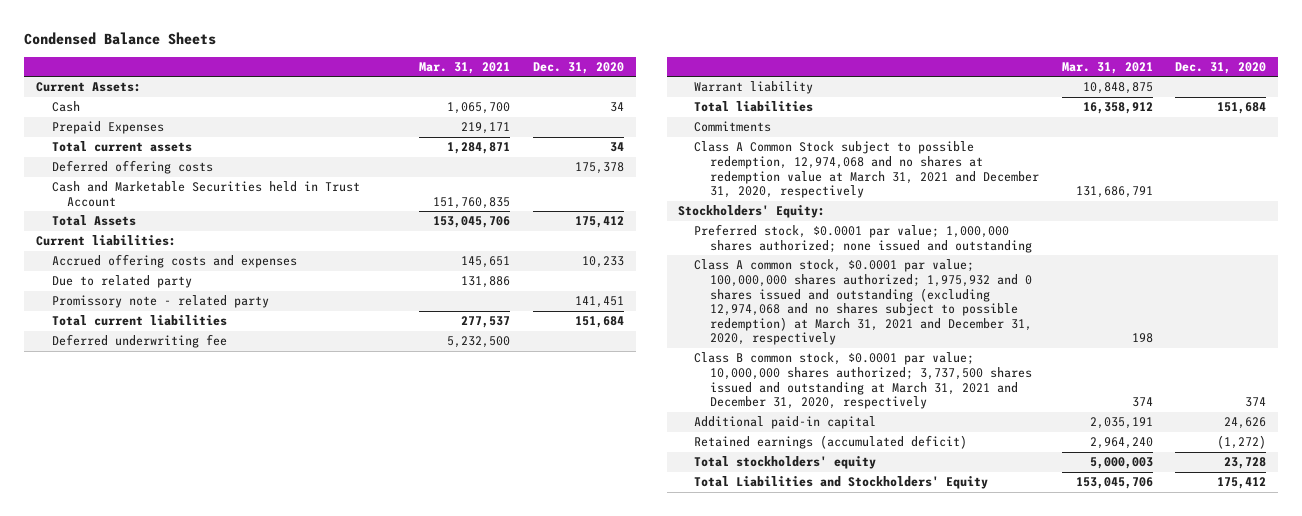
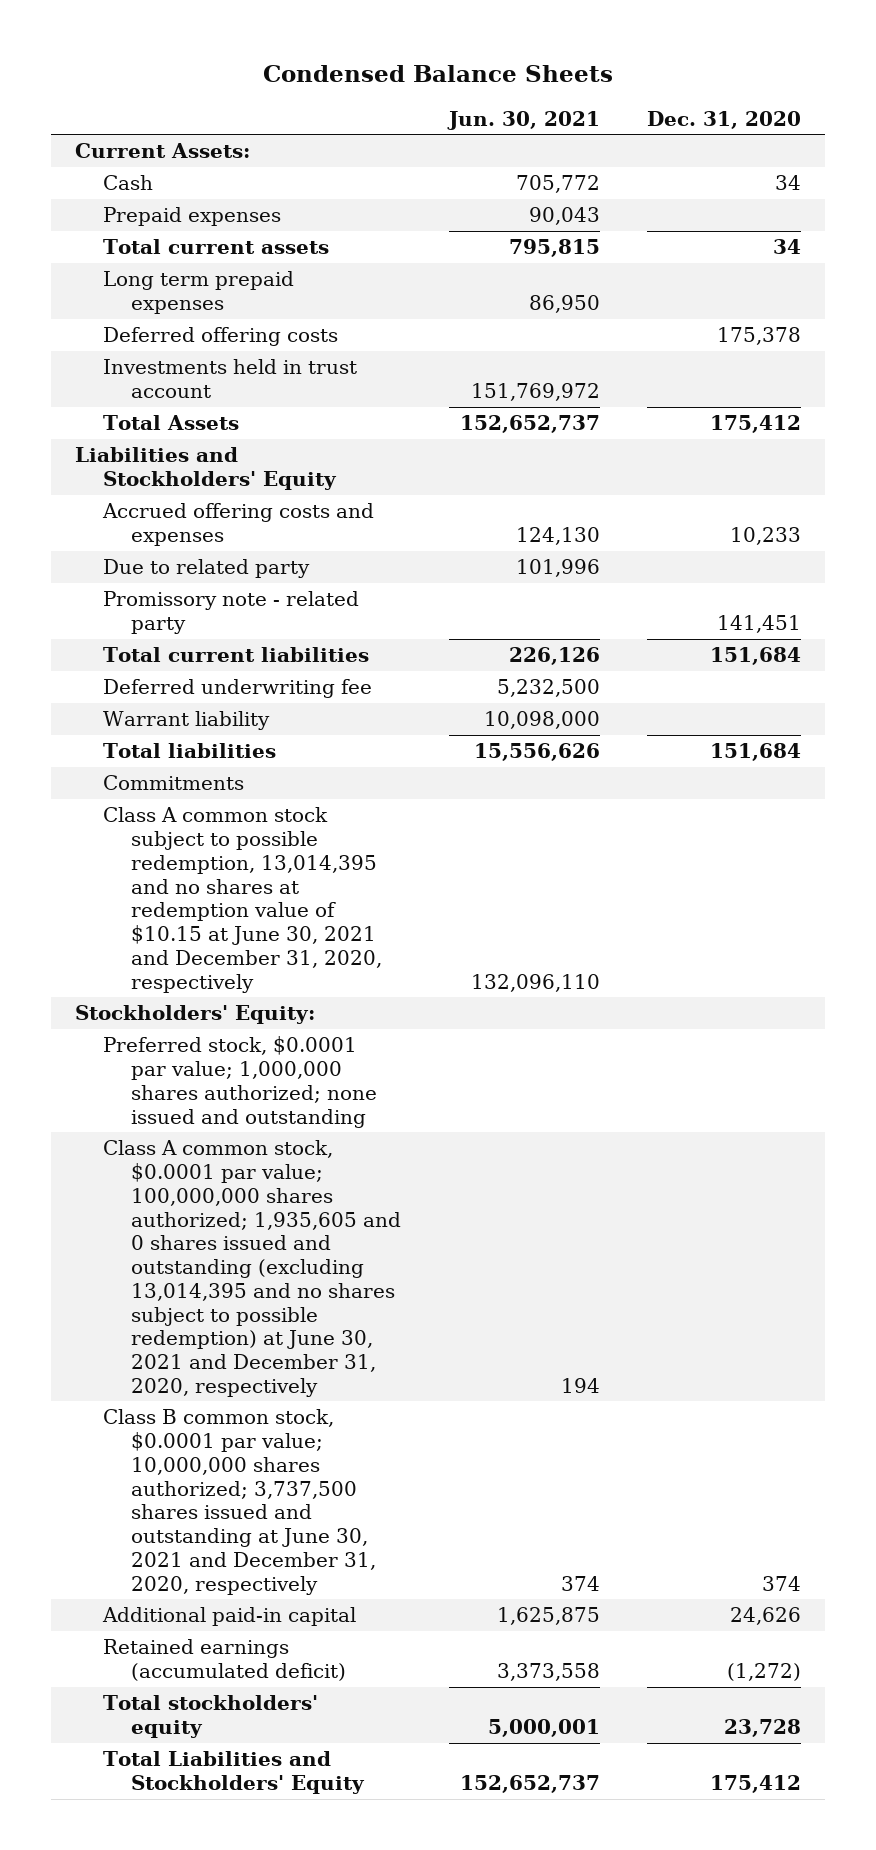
- | Mar. 31, 2021 | Dec. 31, 2020
+ | Jun. 30, 2021 | Dec. 31, 2020
- Prepaid Expenses | 219,171 |
+ Prepaid expenses | 90,043 |
+ Long term prepaid expenses | 86,950 |
- Cash and Marketable Securities held in Trust Account | 151,760,835 |
+ Investments held in trust account | 151,769,972 |
- Current liabilities:
+ Liabilities and Stockholders' Equity
- Class A Common Stock subject to possible redemption, 12,974,068 and no shares at redemption value at March 31, 2021 and December 31, 2020, respectively | 131,686,791 |
+ Class A common stock subject to possible redemption, 13,014,395 and no shares at redemption value of $10.15 at June 30, 2021 and December 31, 2020, respectively | 132,096,110 |
- Class A common stock, $0.0001 par value; 100,000,000 shares authorized; 1,975,932 and 0 shares issued and outstanding (excluding 12,974,068 and no shares subject to possible redemption) at March 31, 2021 and December 31, 2020, respectively | 198 |
- Class B common stock, $0.0001 par value; 10,000,000 shares authorized; 3,737,500 shares issued and outstanding at March 31, 2021 and December 31, 2020, respectively | 374 | 374
+ Class A common stock, $0.0001 par value; 100,000,000 shares authorized; 1,935,605 and 0 shares issued and outstanding (excluding 13,014,395 and no shares subject to possible redemption) at June 30, 2021 and December 31, 2020, respectively | 194 |
+ Class B common stock, $0.0001 par value; 10,000,000 shares authorized; 3,737,500 shares issued and outstanding at June 30, 2021 and December 31, 2020, respectively | 374 | 374

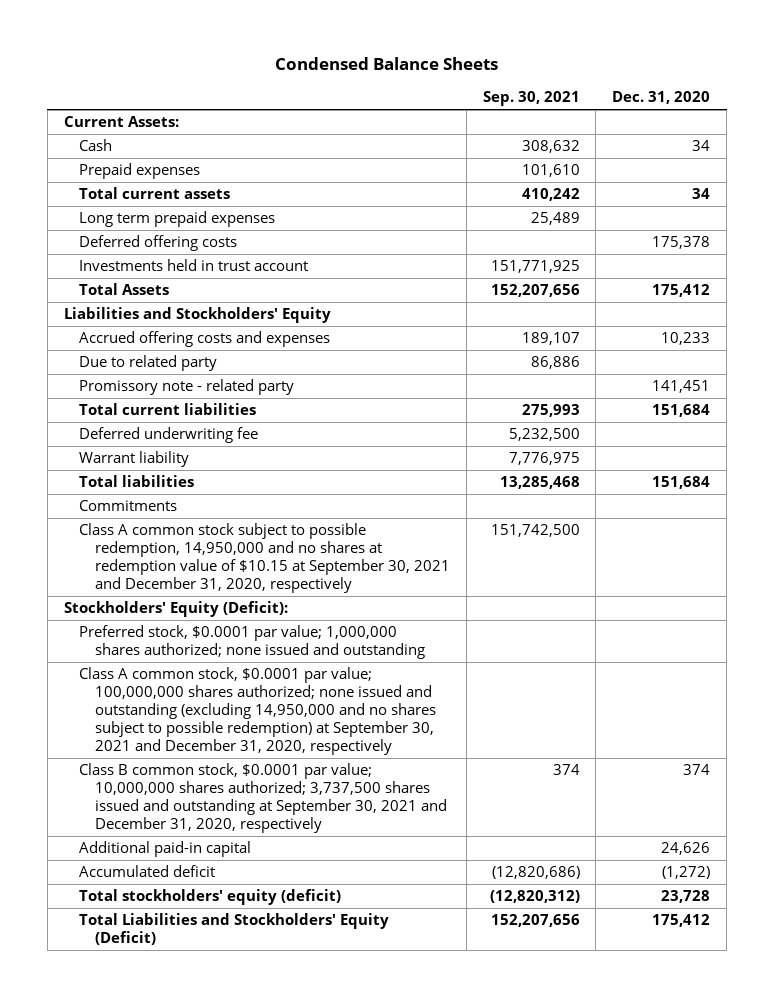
- | Jun. 30, 2021 | Dec. 31, 2020
+ | Sep. 30, 2021 | Dec. 31, 2020
- Class A common stock subject to possible redemption, 13,014,395 and no shares at redemption value of $10.15 at June 30, 2021 and December 31, 2020, respectively | 132,096,110 |
- Stockholders' Equity:
+ Class A common stock subject to possible redemption, 14,950,000 and no shares at redemption value of $10.15 at September 30, 2021 and December 31, 2020, respectively | 151,742,500 |
+ Stockholders' Equity (Deficit):
- Class A common stock, $0.0001 par value; 100,000,000 shares authorized; 1,935,605 and 0 shares issued and outstanding (excluding 13,014,395 and no shares subject to possible redemption) at June 30, 2021 and December 31, 2020, respectively | 194 |
- Class B common stock, $0.0001 par value; 10,000,000 shares authorized; 3,737,500 shares issued and outstanding at June 30, 2021 and December 31, 2020, respectively | 374 | 374
+ Class A common stock, $0.0001 par value; 100,000,000 shares authorized; none issued and outstanding (excluding 14,950,000 and no shares subject to possible redemption) at September 30, 2021 and December 31, 2020, respectively
+ Class B common stock, $0.0001 par value; 10,000,000 shares authorized; 3,737,500 shares issued and outstanding at September 30, 2021 and December 31, 2020, respectively | 374 | 374
- Retained earnings (accumulated deficit) | 3,373,558 | (1,272)
- Total stockholders' equity | 5,000,001 | 23,728
- Total Liabilities and Stockholders' Equity | 152,652,737 | 175,412
+ Accumulated deficit | (12,820,686) | (1,272)
+ Total stockholders' equity (deficit) | (12,820,312) | 23,728
+ Total Liabilities and Stockholders' Equity (Deficit) | 152,207,656 | 175,412

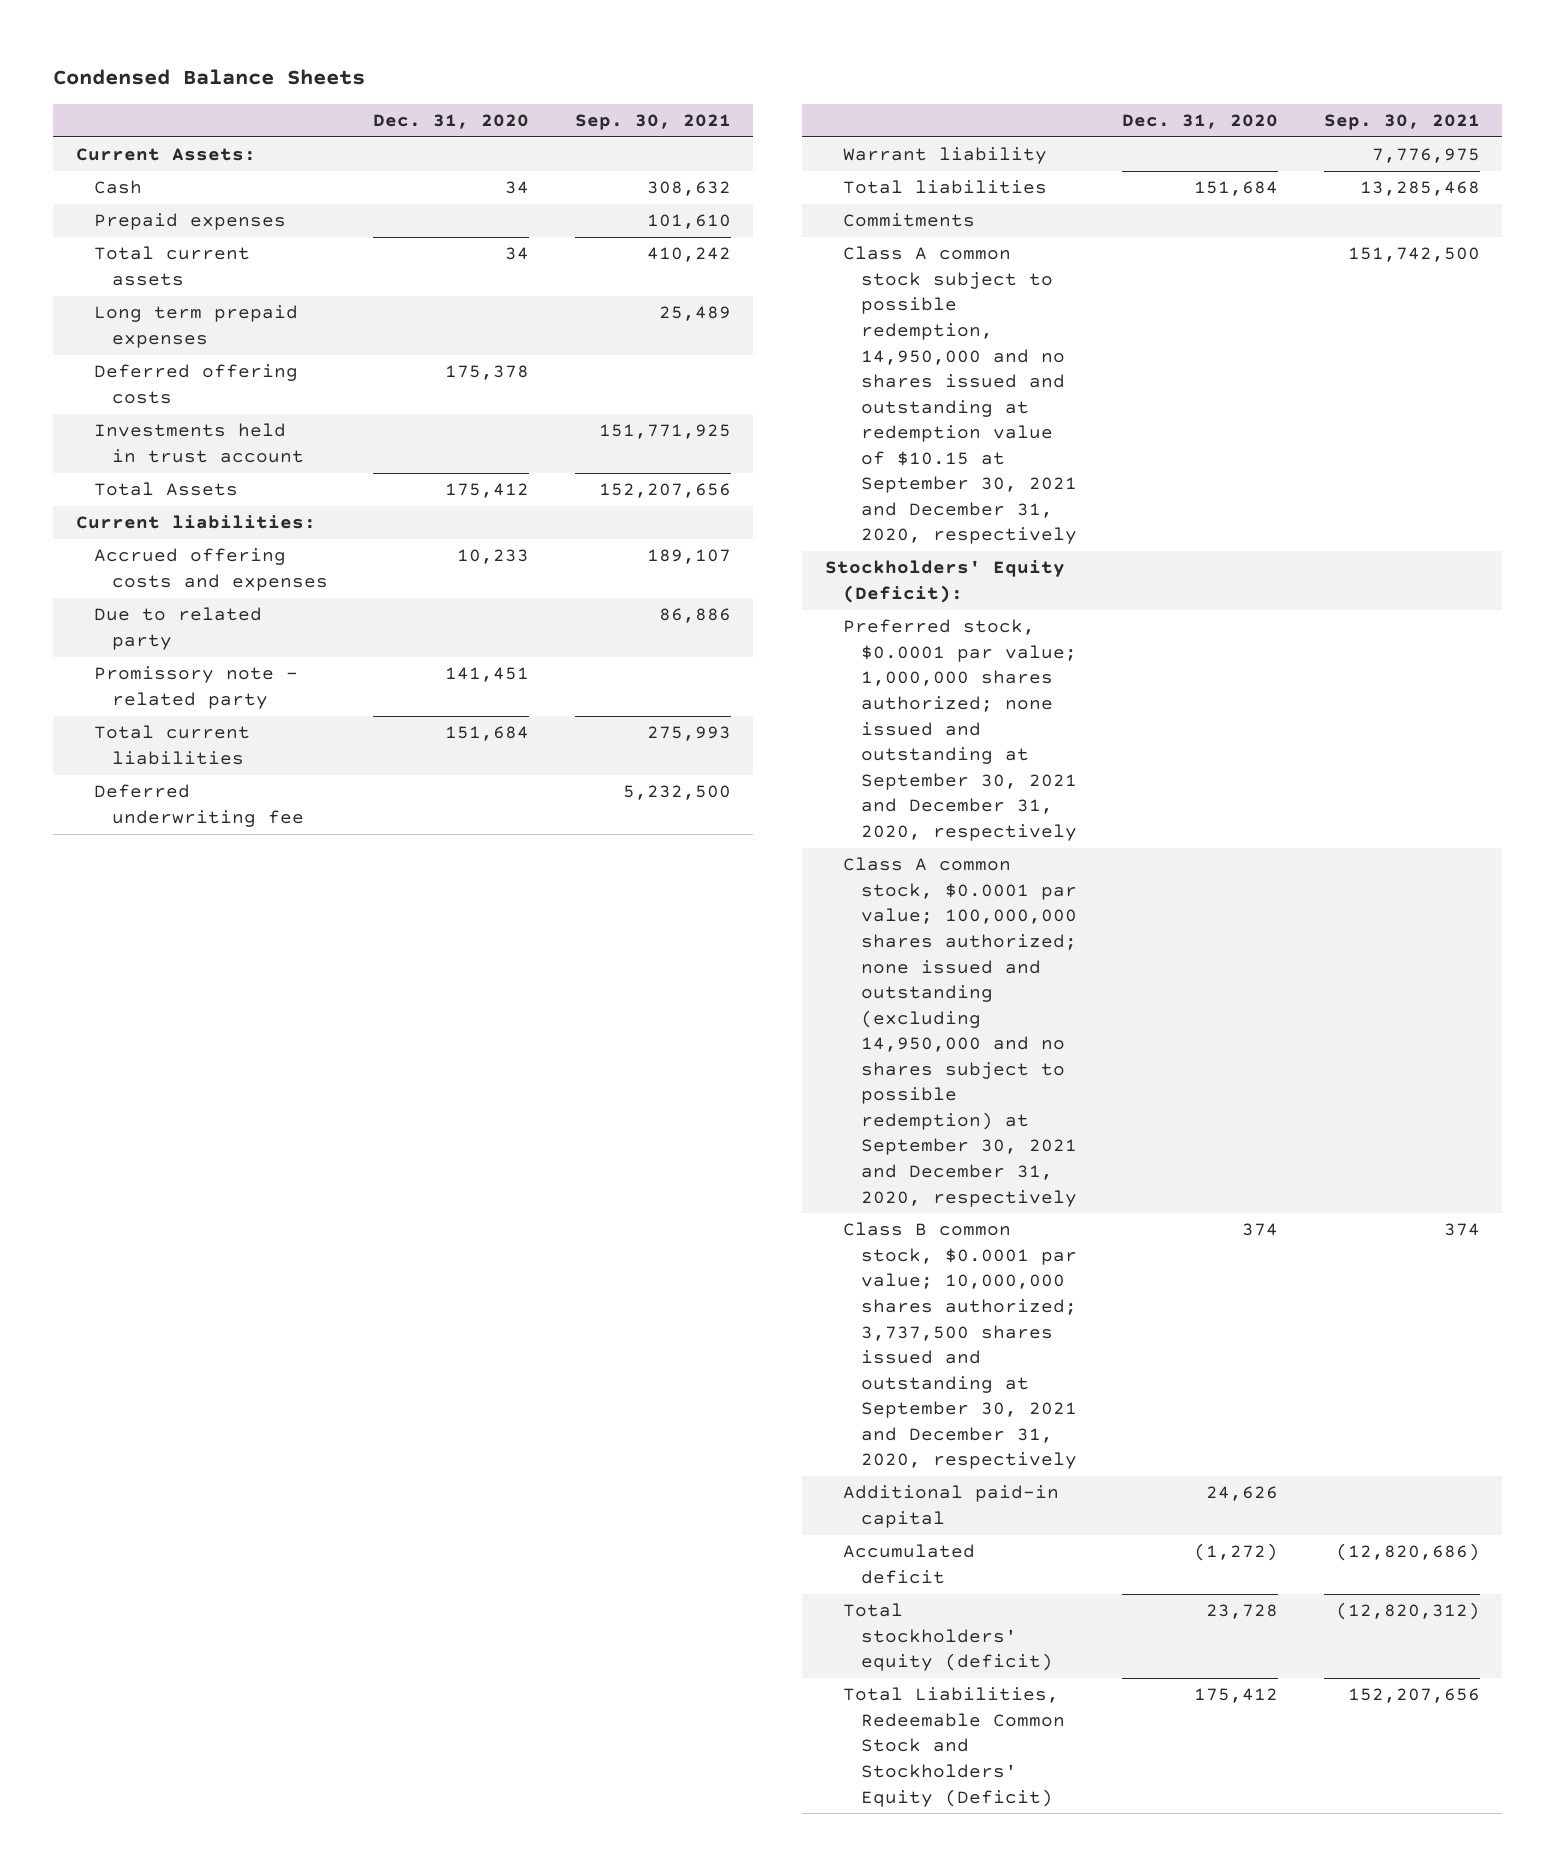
- | Sep. 30, 2021 | Dec. 31, 2020
+ | Dec. 31, 2020 | Sep. 30, 2021
- Liabilities and Stockholders' Equity
+ Current liabilities:
- Class A common stock subject to possible redemption, 14,950,000 and no shares at redemption value of $10.15 at September 30, 2021 and December 31, 2020, respectively | 151,742,500 |
+ Class A common stock subject to possible redemption, 14,950,000 and no shares issued and outstanding at redemption value of $10.15 at September 30, 2021 and December 31, 2020, respectively | | 151,742,500
- Preferred stock, $0.0001 par value; 1,000,000 shares authorized; none issued and outstanding
+ Preferred stock, $0.0001 par value; 1,000,000 shares authorized; none issued and outstanding at September 30, 2021 and December 31, 2020, respectively
- Total Liabilities and Stockholders' Equity (Deficit) | 152,207,656 | 175,412
+ Total Liabilities, Redeemable Common Stock and Stockholders' Equity (Deficit) | 175,412 | 152,207,656

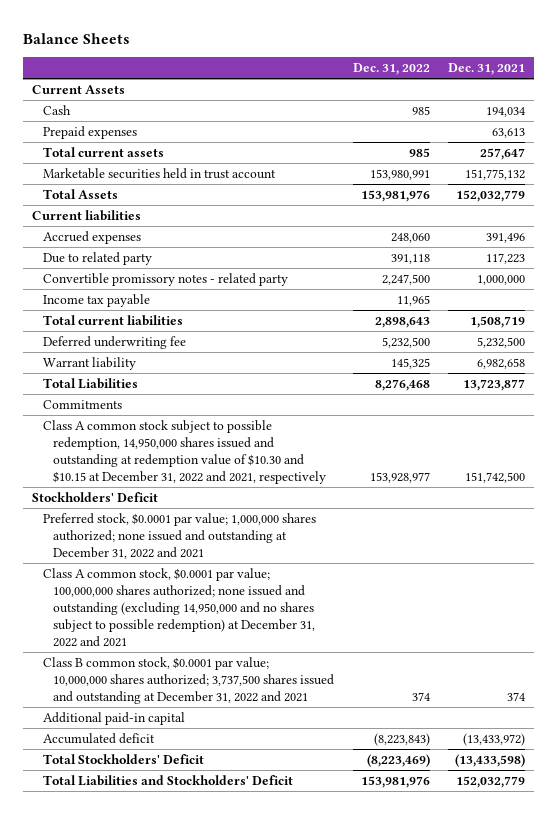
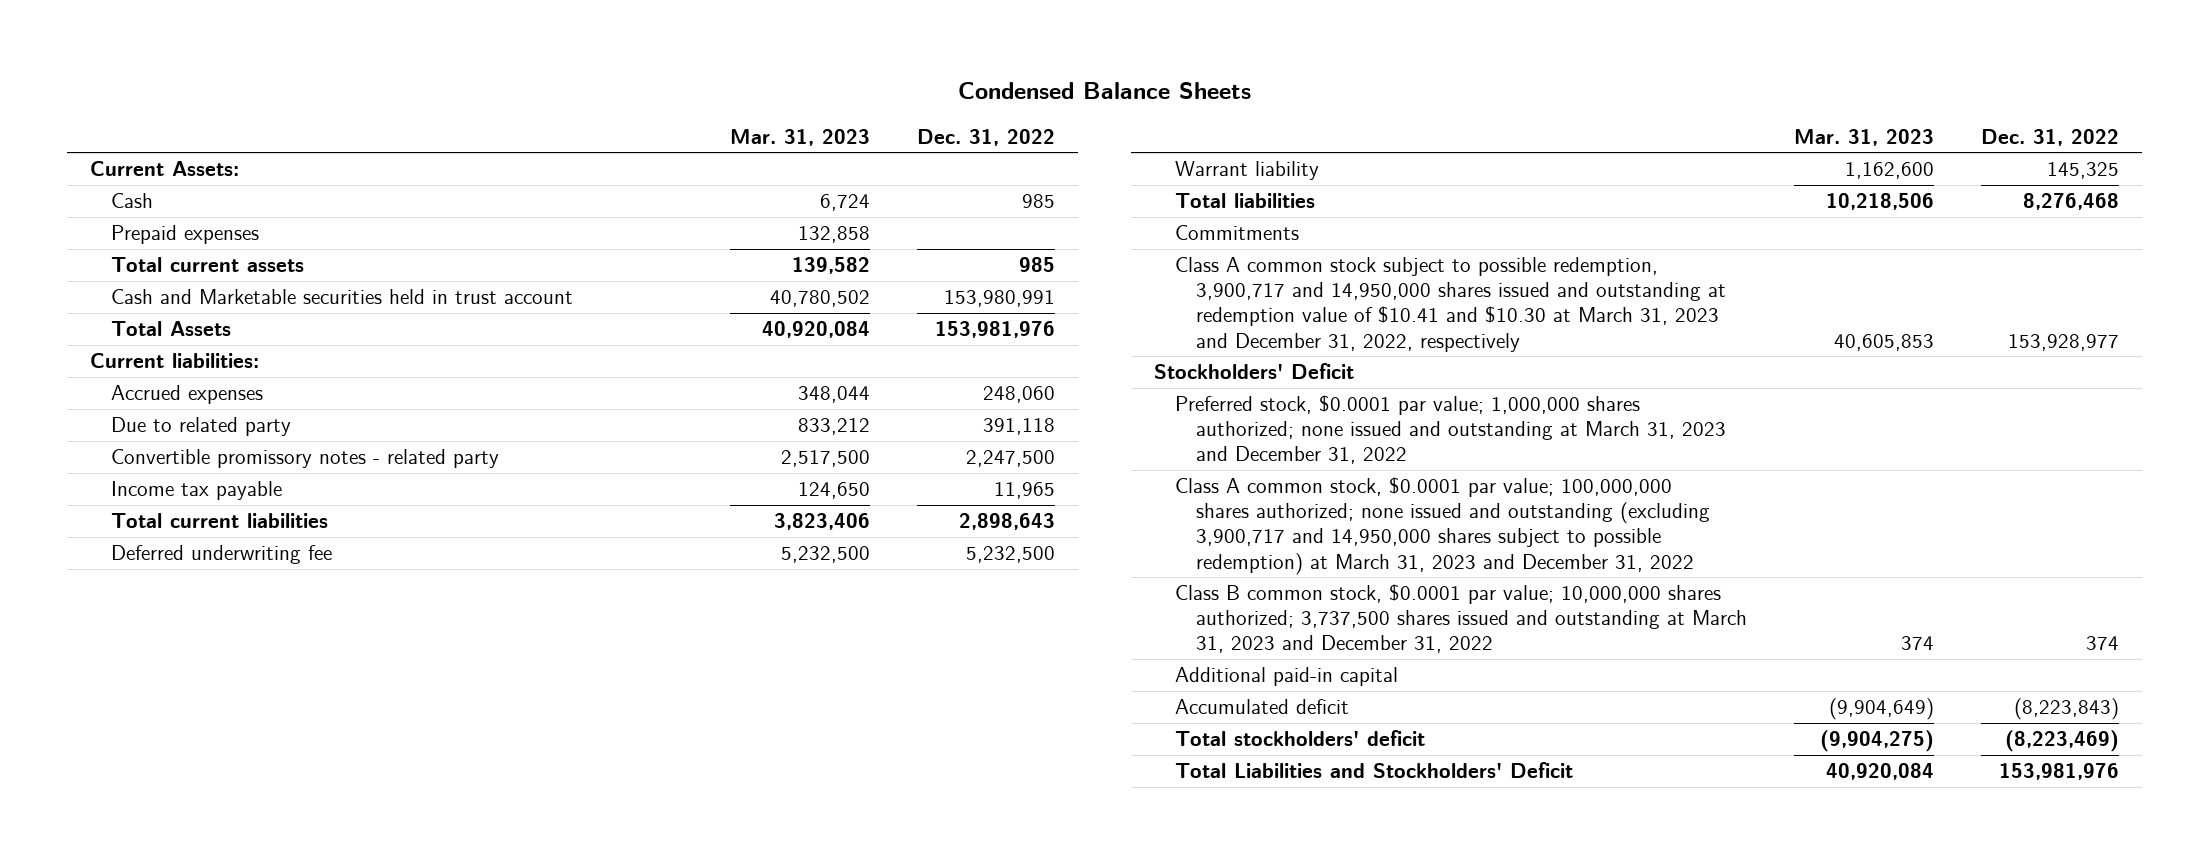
- Balance Sheets
+ Condensed Balance Sheets
- | Dec. 31, 2022 | Dec. 31, 2021
+ | Mar. 31, 2023 | Dec. 31, 2022
- Current Assets
+ Current Assets:
- Marketable securities held in trust account | 153,980,991 | 151,775,132
+ Cash and Marketable securities held in trust account | 40,780,502 | 153,980,991
- Current liabilities
+ Current liabilities:
- Total Liabilities | 8,276,468 | 13,723,877
+ Total liabilities | 10,218,506 | 8,276,468
- Class A common stock subject to possible redemption, 14,950,000 shares issued and outstanding at redemption value of $10.30 and $10.15 at December 31, 2022 and 2021, respectively | 153,928,977 | 151,742,500
+ Class A common stock subject to possible redemption, 3,900,717 and 14,950,000 shares issued and outstanding at redemption value of $10.41 and $10.30 at March 31, 2023 and December 31, 2022, respectively | 40,605,853 | 153,928,977
- Preferred stock, $0.0001 par value; 1,000,000 shares authorized; none issued and outstanding at December 31, 2022 and 2021
- Class A common stock, $0.0001 par value; 100,000,000 shares authorized; none issued and outstanding (excluding 14,950,000 and no shares subject to possible redemption) at December 31, 2022 and 2021
- Class B common stock, $0.0001 par value; 10,000,000 shares authorized; 3,737,500 shares issued and outstanding at December 31, 2022 and 2021 | 374 | 374
+ Preferred stock, $0.0001 par value; 1,000,000 shares authorized; none issued and outstanding at March 31, 2023 and December 31, 2022
+ Class A common stock, $0.0001 par value; 100,000,000 shares authorized; none issued and outstanding (excluding 3,900,717 and 14,950,000 shares subject to possible redemption) at March 31, 2023 and December 31, 2022
+ Class B common stock, $0.0001 par value; 10,000,000 shares authorized; 3,737,500 shares issued and outstanding at March 31, 2023 and December 31, 2022 | 374 | 374
- Total Stockholders' Deficit | (8,223,469) | (13,433,598)
+ Total stockholders' deficit | (9,904,275) | (8,223,469)

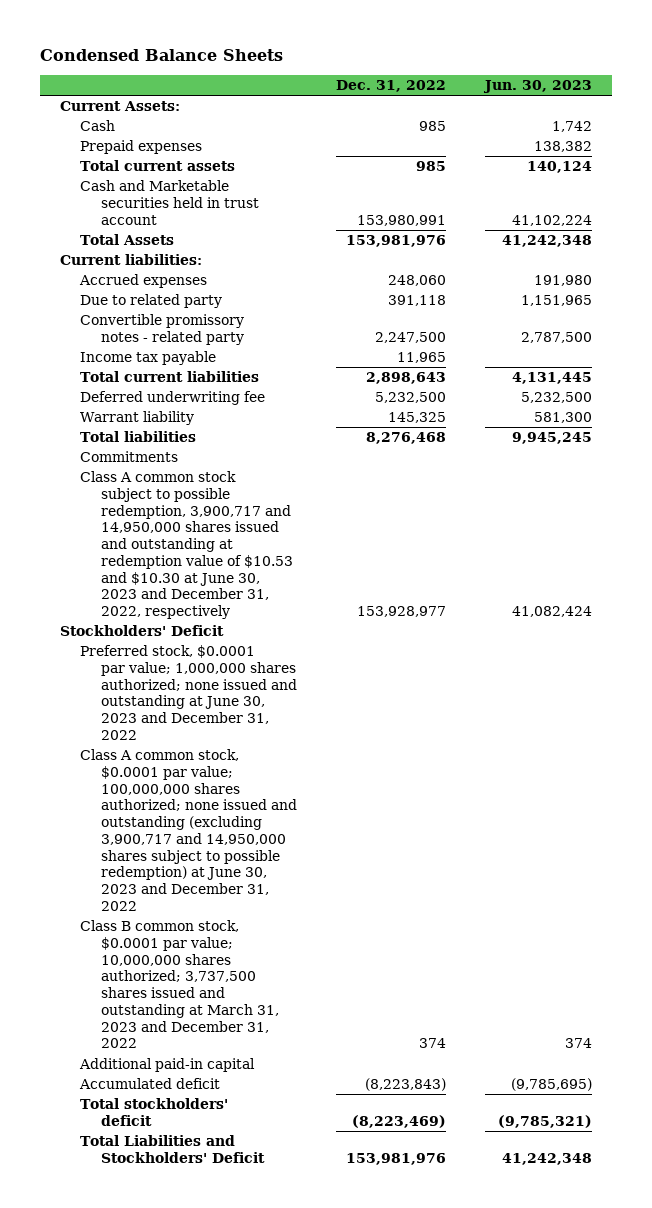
- | Mar. 31, 2023 | Dec. 31, 2022
+ | Dec. 31, 2022 | Jun. 30, 2023
- Class A common stock subject to possible redemption, 3,900,717 and 14,950,000 shares issued and outstanding at redemption value of $10.41 and $10.30 at March 31, 2023 and December 31, 2022, respectively | 40,605,853 | 153,928,977
+ Class A common stock subject to possible redemption, 3,900,717 and 14,950,000 shares issued and outstanding at redemption value of $10.53 and $10.30 at June 30, 2023 and December 31, 2022, respectively | 153,928,977 | 41,082,424
- Preferred stock, $0.0001 par value; 1,000,000 shares authorized; none issued and outstanding at March 31, 2023 and December 31, 2022
- Class A common stock, $0.0001 par value; 100,000,000 shares authorized; none issued and outstanding (excluding 3,900,717 and 14,950,000 shares subject to possible redemption) at March 31, 2023 and December 31, 2022
+ Preferred stock, $0.0001 par value; 1,000,000 shares authorized; none issued and outstanding at June 30, 2023 and December 31, 2022
+ Class A common stock, $0.0001 par value; 100,000,000 shares authorized; none issued and outstanding (excluding 3,900,717 and 14,950,000 shares subject to possible redemption) at June 30, 2023 and December 31, 2022

